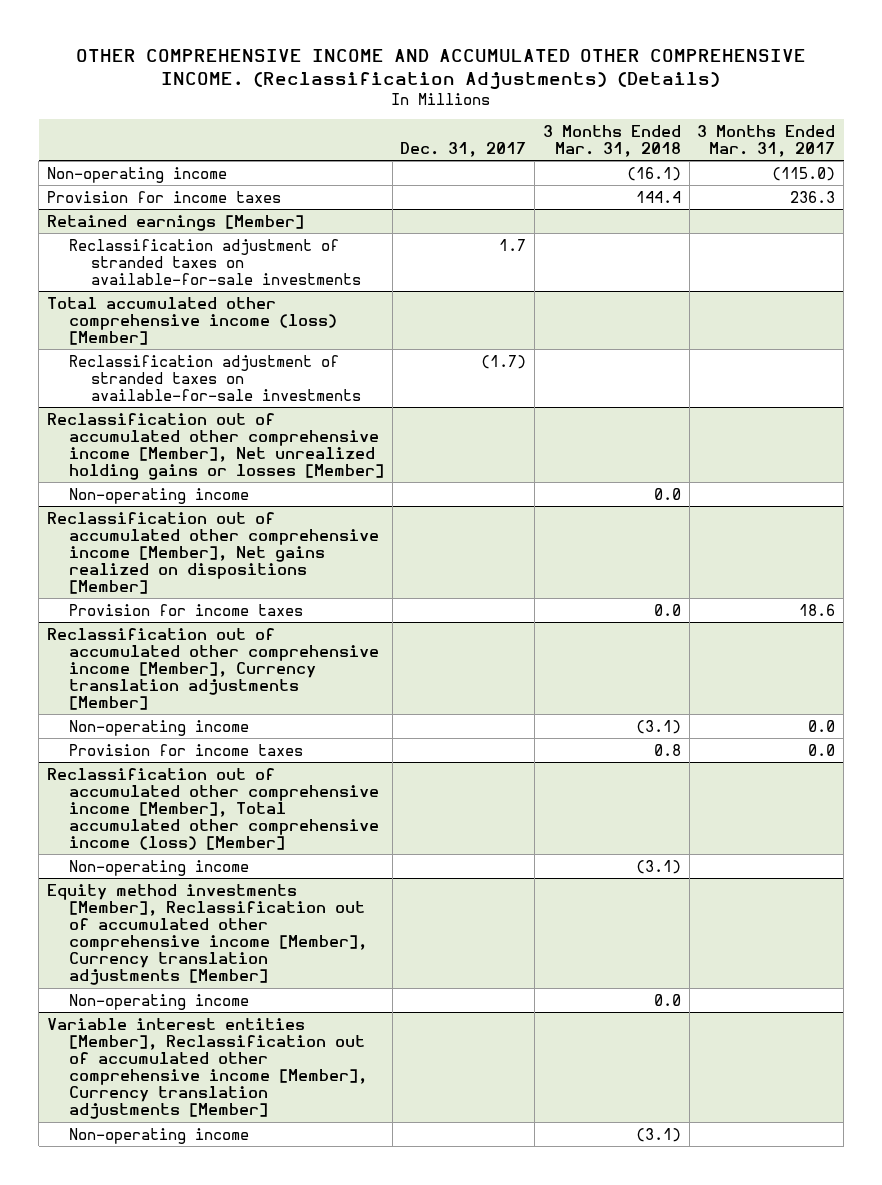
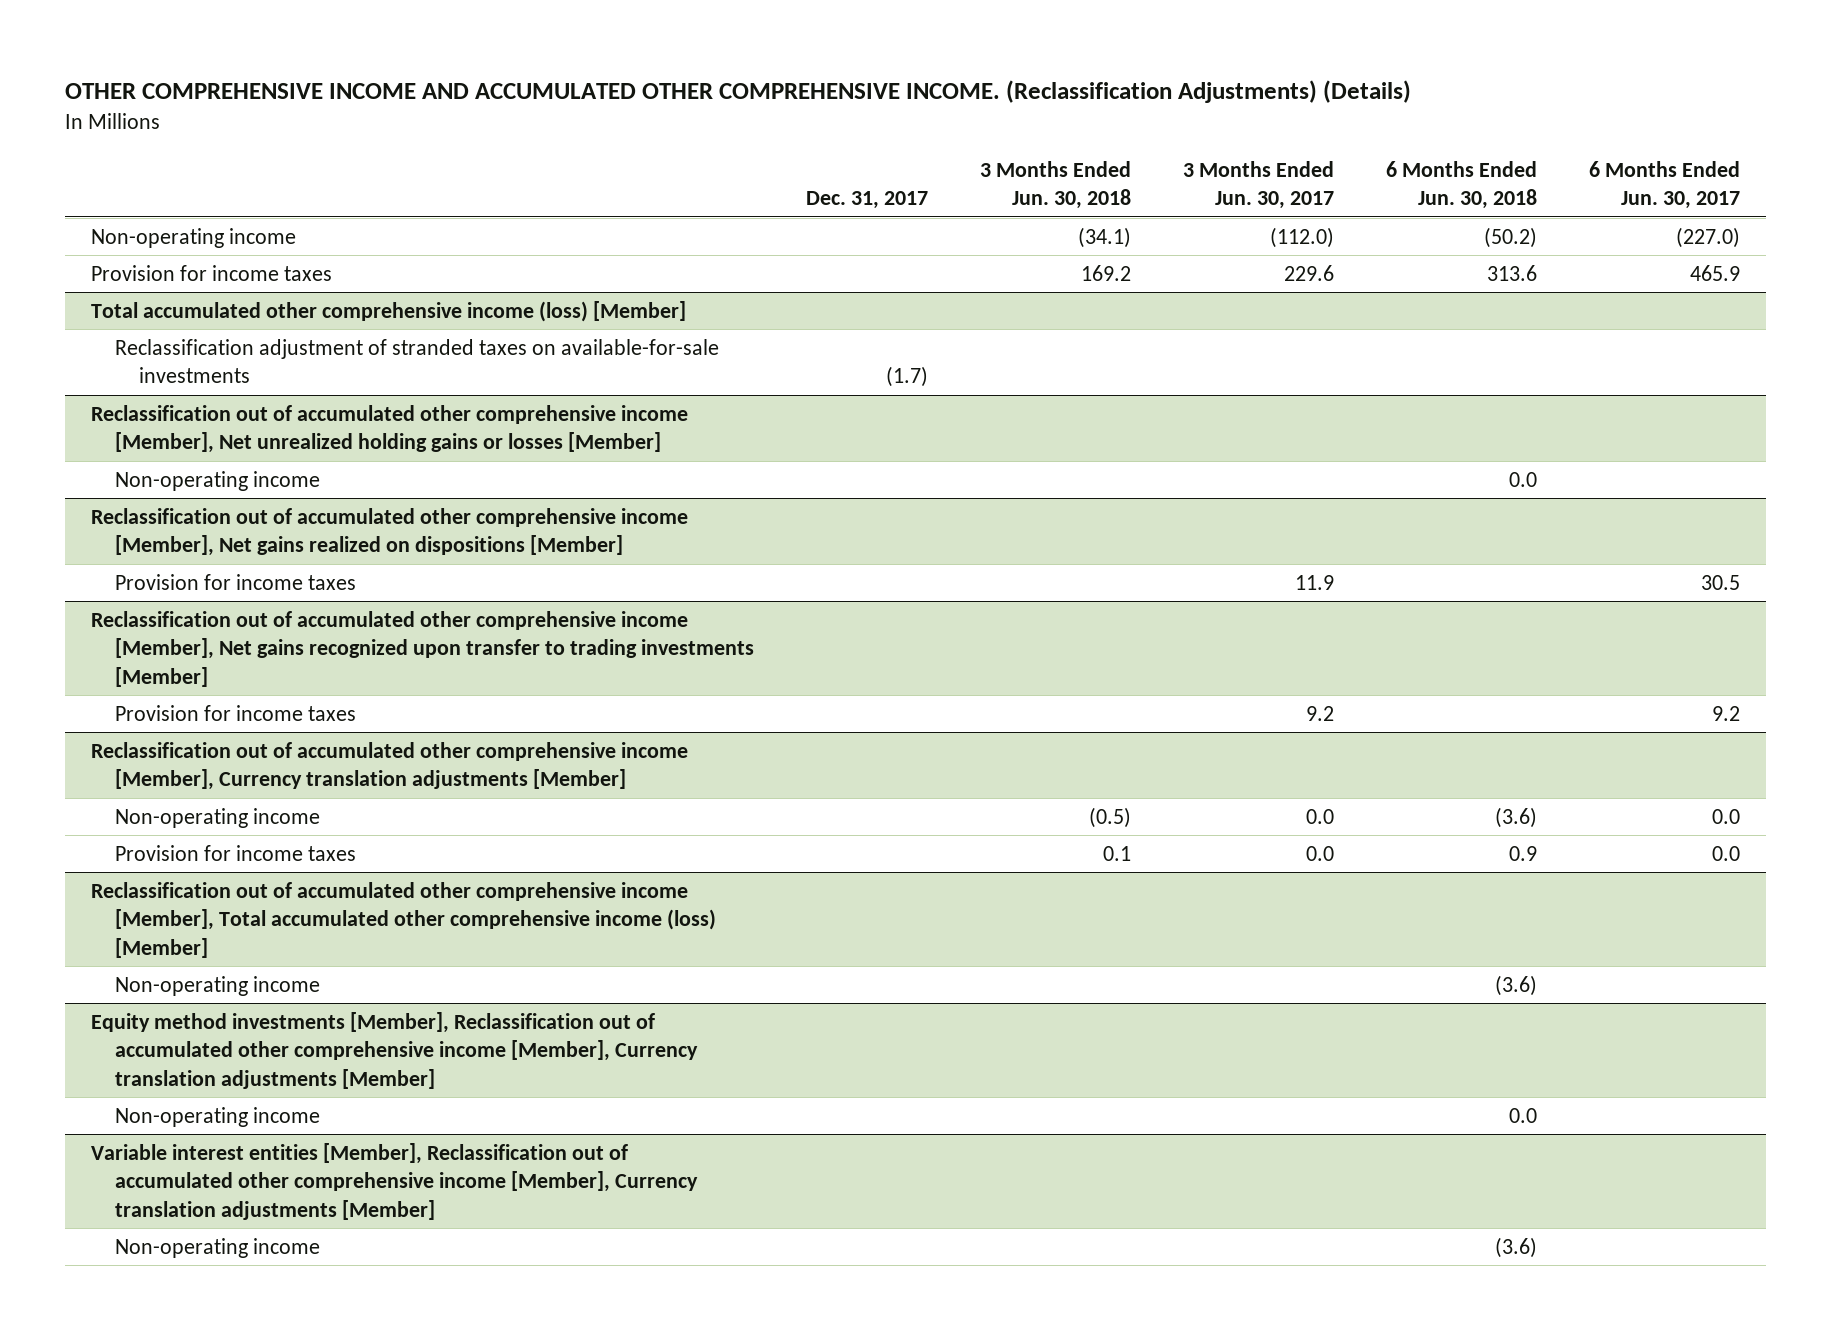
- | Dec. 31, 2017 | 3 Months Ended Mar. 31, 2018 | 3 Months Ended Mar. 31, 2017
+ | Dec. 31, 2017 | 3 Months Ended Jun. 30, 2018 | 3 Months Ended Jun. 30, 2017 | 6 Months Ended Jun. 30, 2018 | 6 Months Ended Jun. 30, 2017
- Retained earnings [Member]
- Reclassification adjustment of stranded taxes on available-for-sale investments | 1.7 | |
+ Reclassification out of accumulated other comprehensive income [Member], Net gains recognized upon transfer to trading investments [Member]
+ Provision for income taxes | | | 9.2 | | 9.2

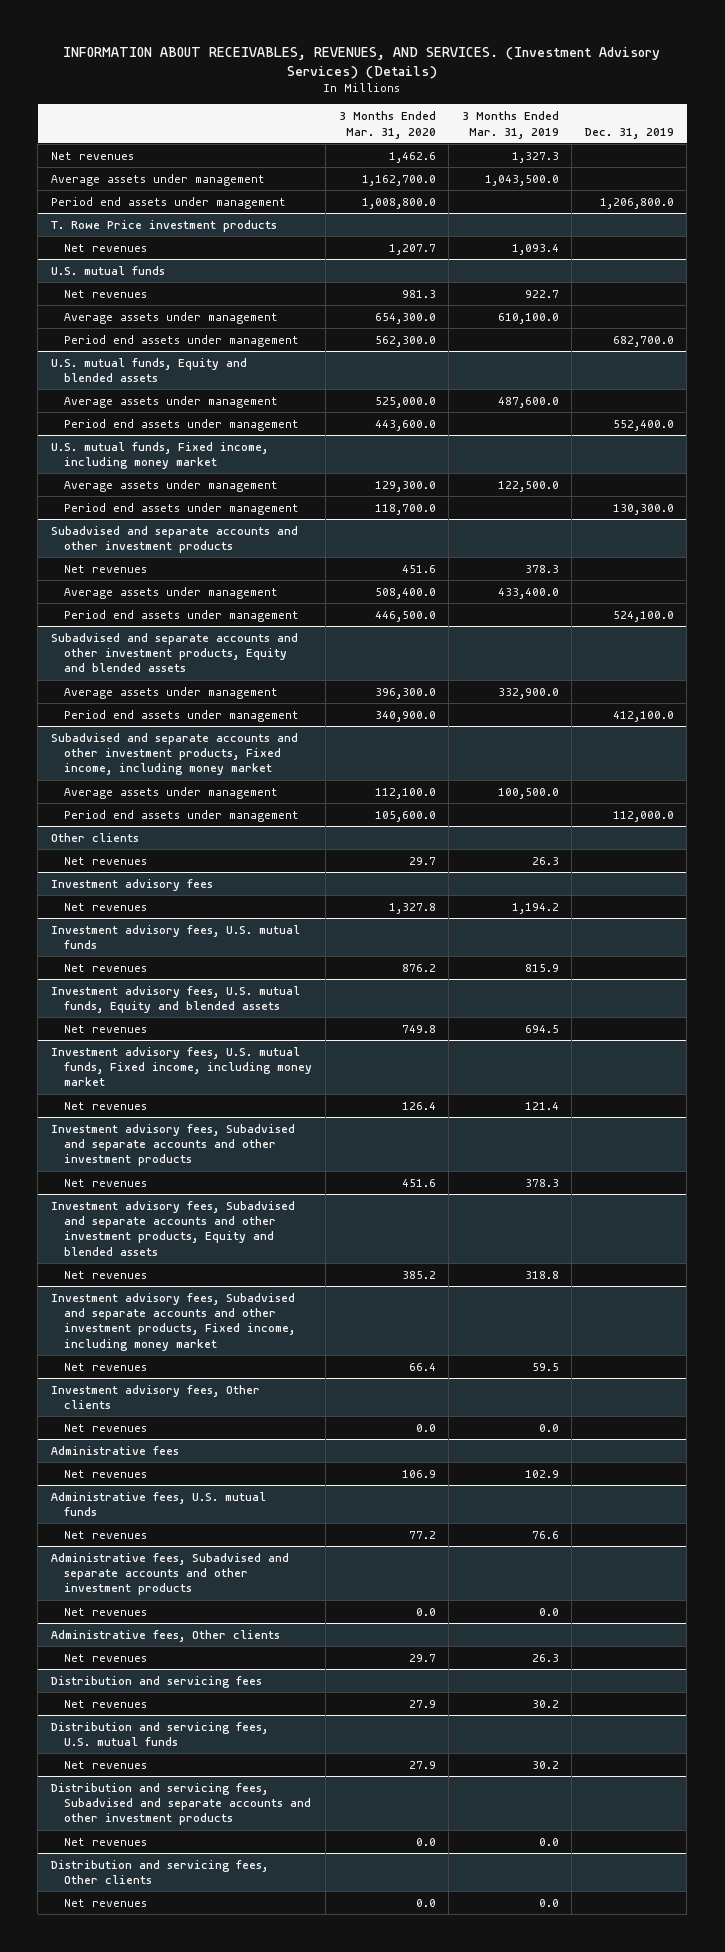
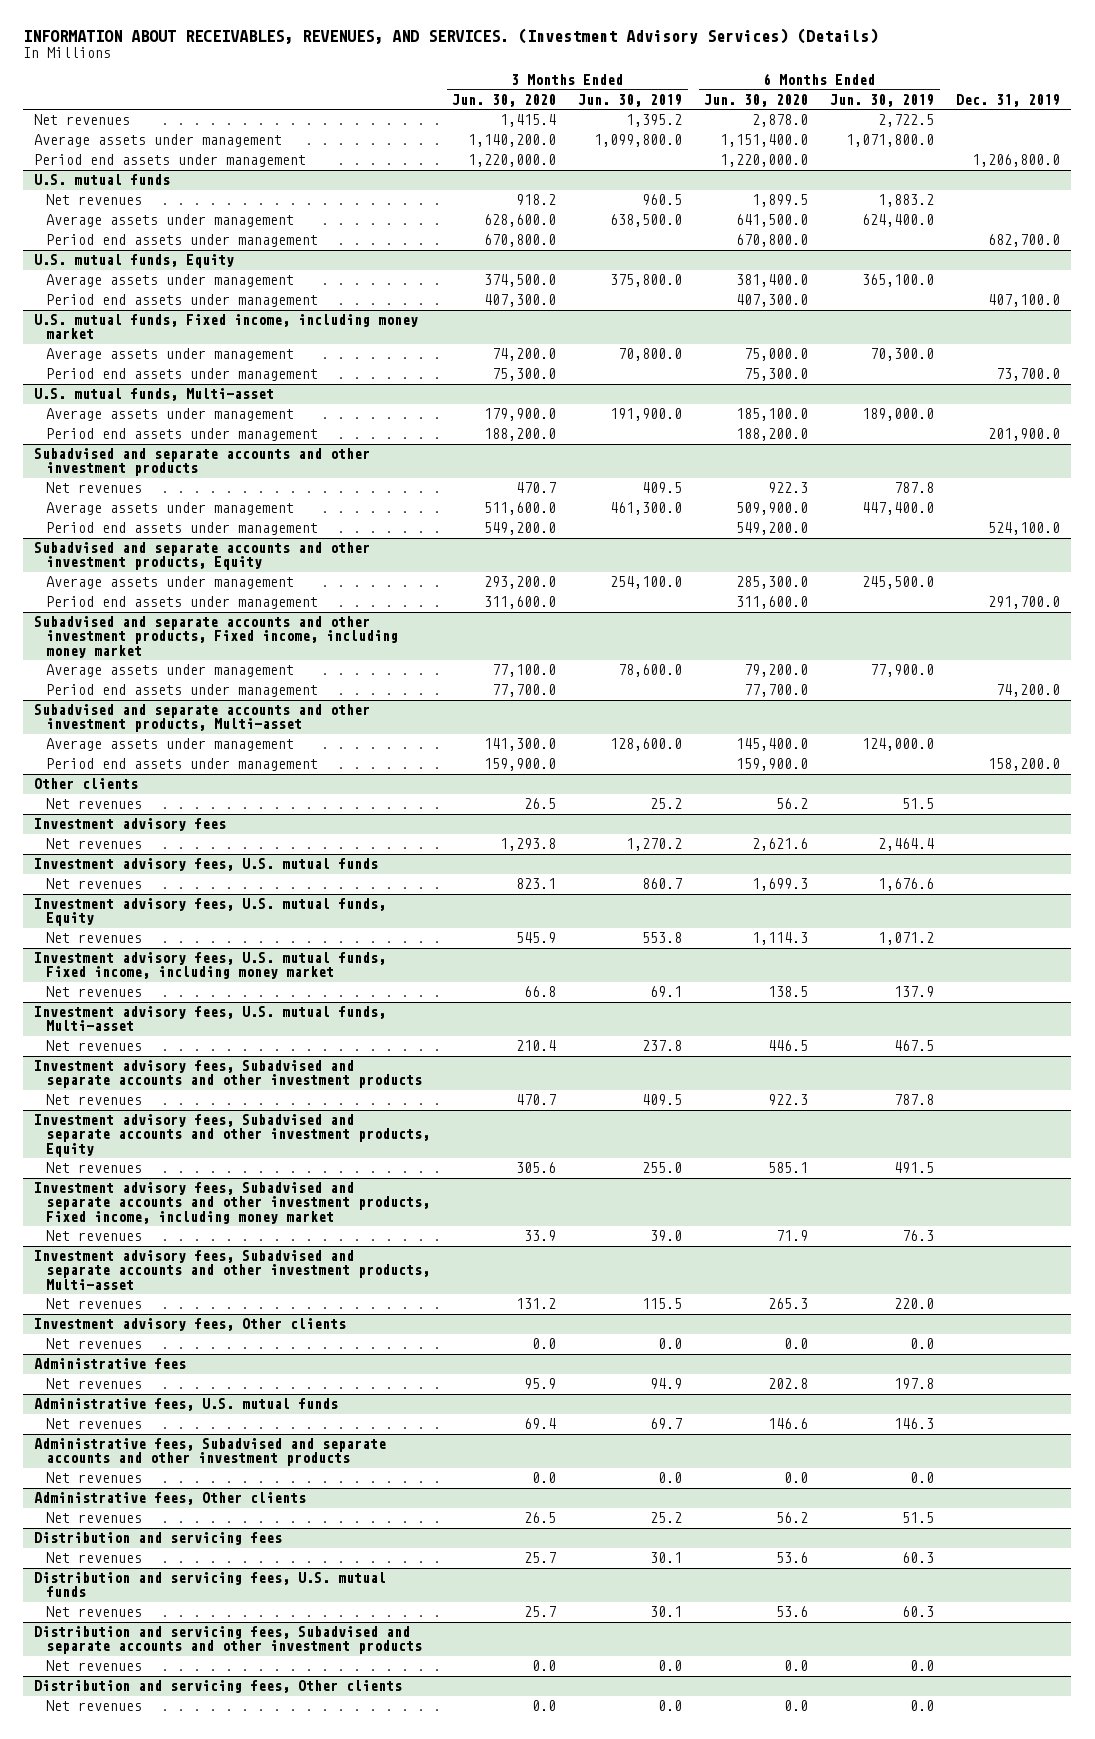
- | 3 Months Ended Mar. 31, 2020 | 3 Months Ended Mar. 31, 2019 | Dec. 31, 2019
+ | 3 Months Ended Jun. 30, 2020 | 3 Months Ended Jun. 30, 2019 | 6 Months Ended Jun. 30, 2020 | 6 Months Ended Jun. 30, 2019 | Dec. 31, 2019
- T. Rowe Price investment products
- Net revenues | 1,207.7 | 1,093.4 |
- U.S. mutual funds, Equity and blended assets
+ U.S. mutual funds, Equity
- Period end assets under management | 443,600.0 | | 552,400.0
+ Period end assets under management | 407,300.0 | | 407,300.0 | | 407,100.0
@ U.S. mutual funds, Fixed income, including money market
- Period end assets under management | 118,700.0 | | 130,300.0
+ Period end assets under management | 75,300.0 | | 75,300.0 | | 73,700.0
+ U.S. mutual funds, Multi-asset
+ Average assets under management | 179,900.0 | 191,900.0 | 185,100.0 | 189,000.0 |
+ Period end assets under management | 188,200.0 | | 188,200.0 | | 201,900.0
- Subadvised and separate accounts and other investment products, Equity and blended assets
+ Subadvised and separate accounts and other investment products, Equity
- Period end assets under management | 340,900.0 | | 412,100.0
+ Period end assets under management | 311,600.0 | | 311,600.0 | | 291,700.0
@ Subadvised and separate accounts and other investment products, Fixed income, including money market
- Period end assets under management | 105,600.0 | | 112,000.0
+ Period end assets under management | 77,700.0 | | 77,700.0 | | 74,200.0
+ Subadvised and separate accounts and other investment products, Multi-asset
+ Average assets under management | 141,300.0 | 128,600.0 | 145,400.0 | 124,000.0 |
+ Period end assets under management | 159,900.0 | | 159,900.0 | | 158,200.0
- Investment advisory fees, U.S. mutual funds, Equity and blended assets
+ Investment advisory fees, U.S. mutual funds, Equity
+ Investment advisory fees, U.S. mutual funds, Multi-asset
+ Net revenues | 210.4 | 237.8 | 446.5 | 467.5 |
- Investment advisory fees, Subadvised and separate accounts and other investment products, Equity and blended assets
+ Investment advisory fees, Subadvised and separate accounts and other investment products, Equity
+ Investment advisory fees, Subadvised and separate accounts and other investment products, Multi-asset
+ Net revenues | 131.2 | 115.5 | 265.3 | 220.0 |

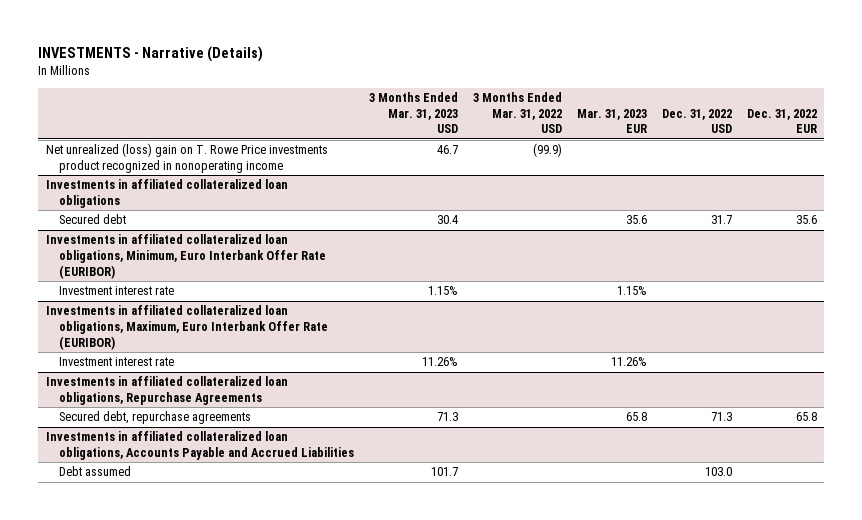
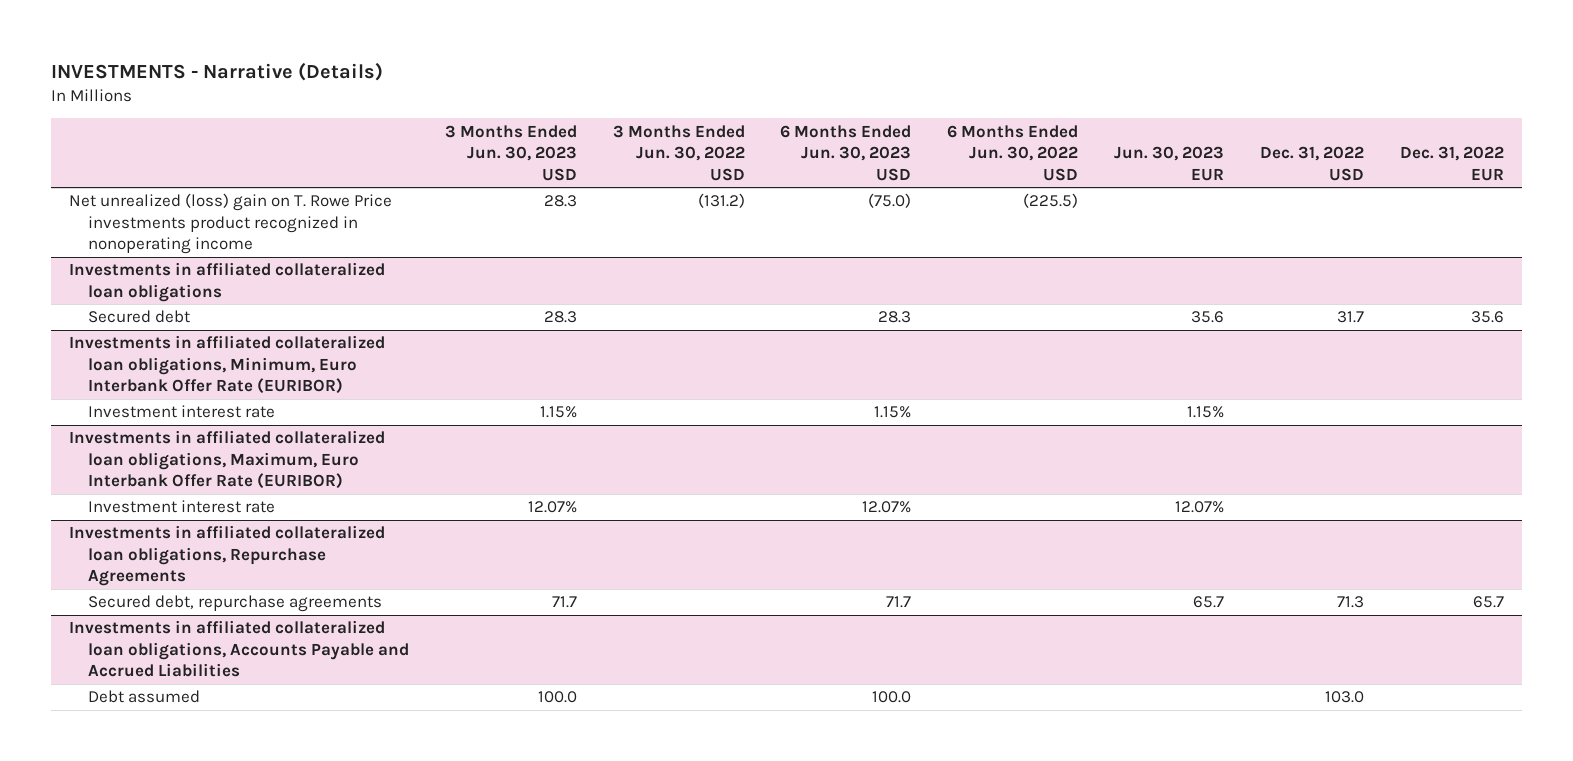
- | 3 Months Ended Mar. 31, 2023 USD | 3 Months Ended Mar. 31, 2022 USD | Mar. 31, 2023 EUR | Dec. 31, 2022 USD | Dec. 31, 2022 EUR
+ | 3 Months Ended Jun. 30, 2023 USD | 3 Months Ended Jun. 30, 2022 USD | 6 Months Ended Jun. 30, 2023 USD | 6 Months Ended Jun. 30, 2022 USD | Jun. 30, 2023 EUR | Dec. 31, 2022 USD | Dec. 31, 2022 EUR
@ Investments in affiliated collateralized loan obligations, Repurchase Agreements
- Secured debt, repurchase agreements | 71.3 | | 65.8 | 71.3 | 65.8
+ Secured debt, repurchase agreements | 71.7 | | 71.7 | | 65.7 | 71.3 | 65.7

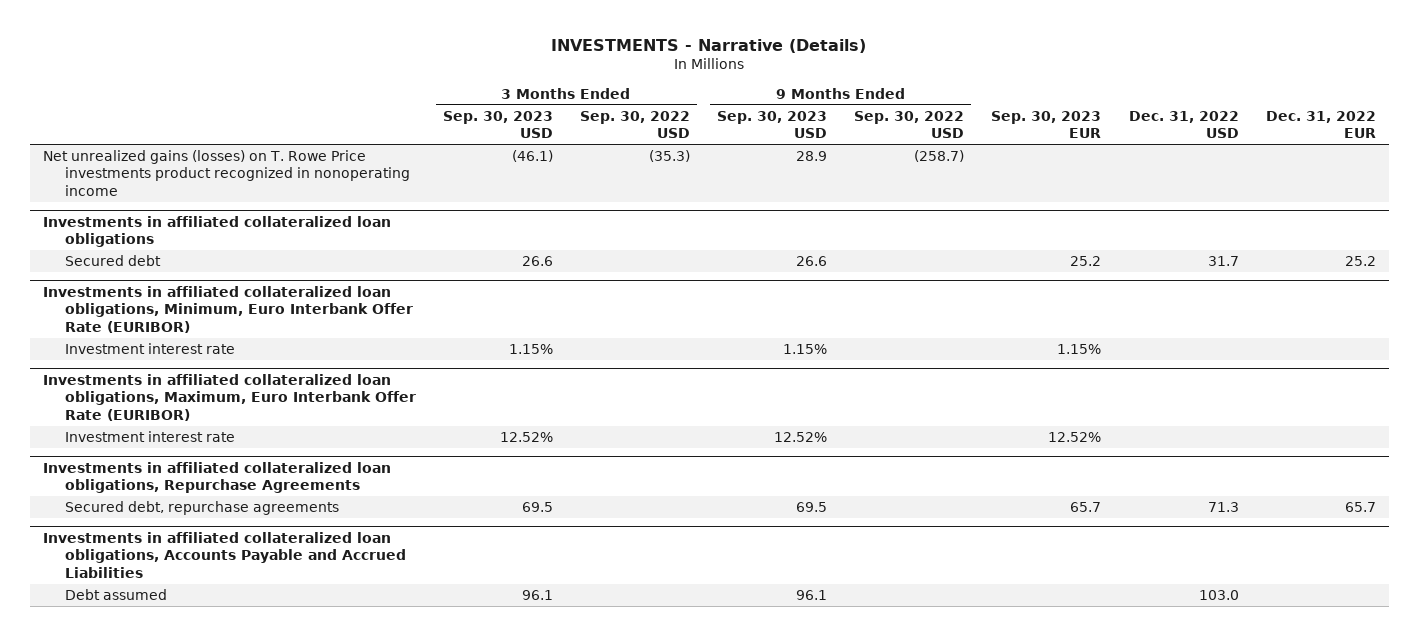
- | 3 Months Ended Jun. 30, 2023 USD | 3 Months Ended Jun. 30, 2022 USD | 6 Months Ended Jun. 30, 2023 USD | 6 Months Ended Jun. 30, 2022 USD | Jun. 30, 2023 EUR | Dec. 31, 2022 USD | Dec. 31, 2022 EUR
+ | 3 Months Ended Sep. 30, 2023 USD | 3 Months Ended Sep. 30, 2022 USD | 9 Months Ended Sep. 30, 2023 USD | 9 Months Ended Sep. 30, 2022 USD | Sep. 30, 2023 EUR | Dec. 31, 2022 USD | Dec. 31, 2022 EUR
- Net unrealized (loss) gain on T. Rowe Price investments product recognized in nonoperating income | 28.3 | (131.2) | (75.0) | (225.5) | | |
+ Net unrealized gains (losses) on T. Rowe Price investments product recognized in nonoperating income | (46.1) | (35.3) | 28.9 | (258.7) | | |
@ Investments in affiliated collateralized loan obligations
- Secured debt | 28.3 | | 28.3 | | 35.6 | 31.7 | 35.6
+ Secured debt | 26.6 | | 26.6 | | 25.2 | 31.7 | 25.2

